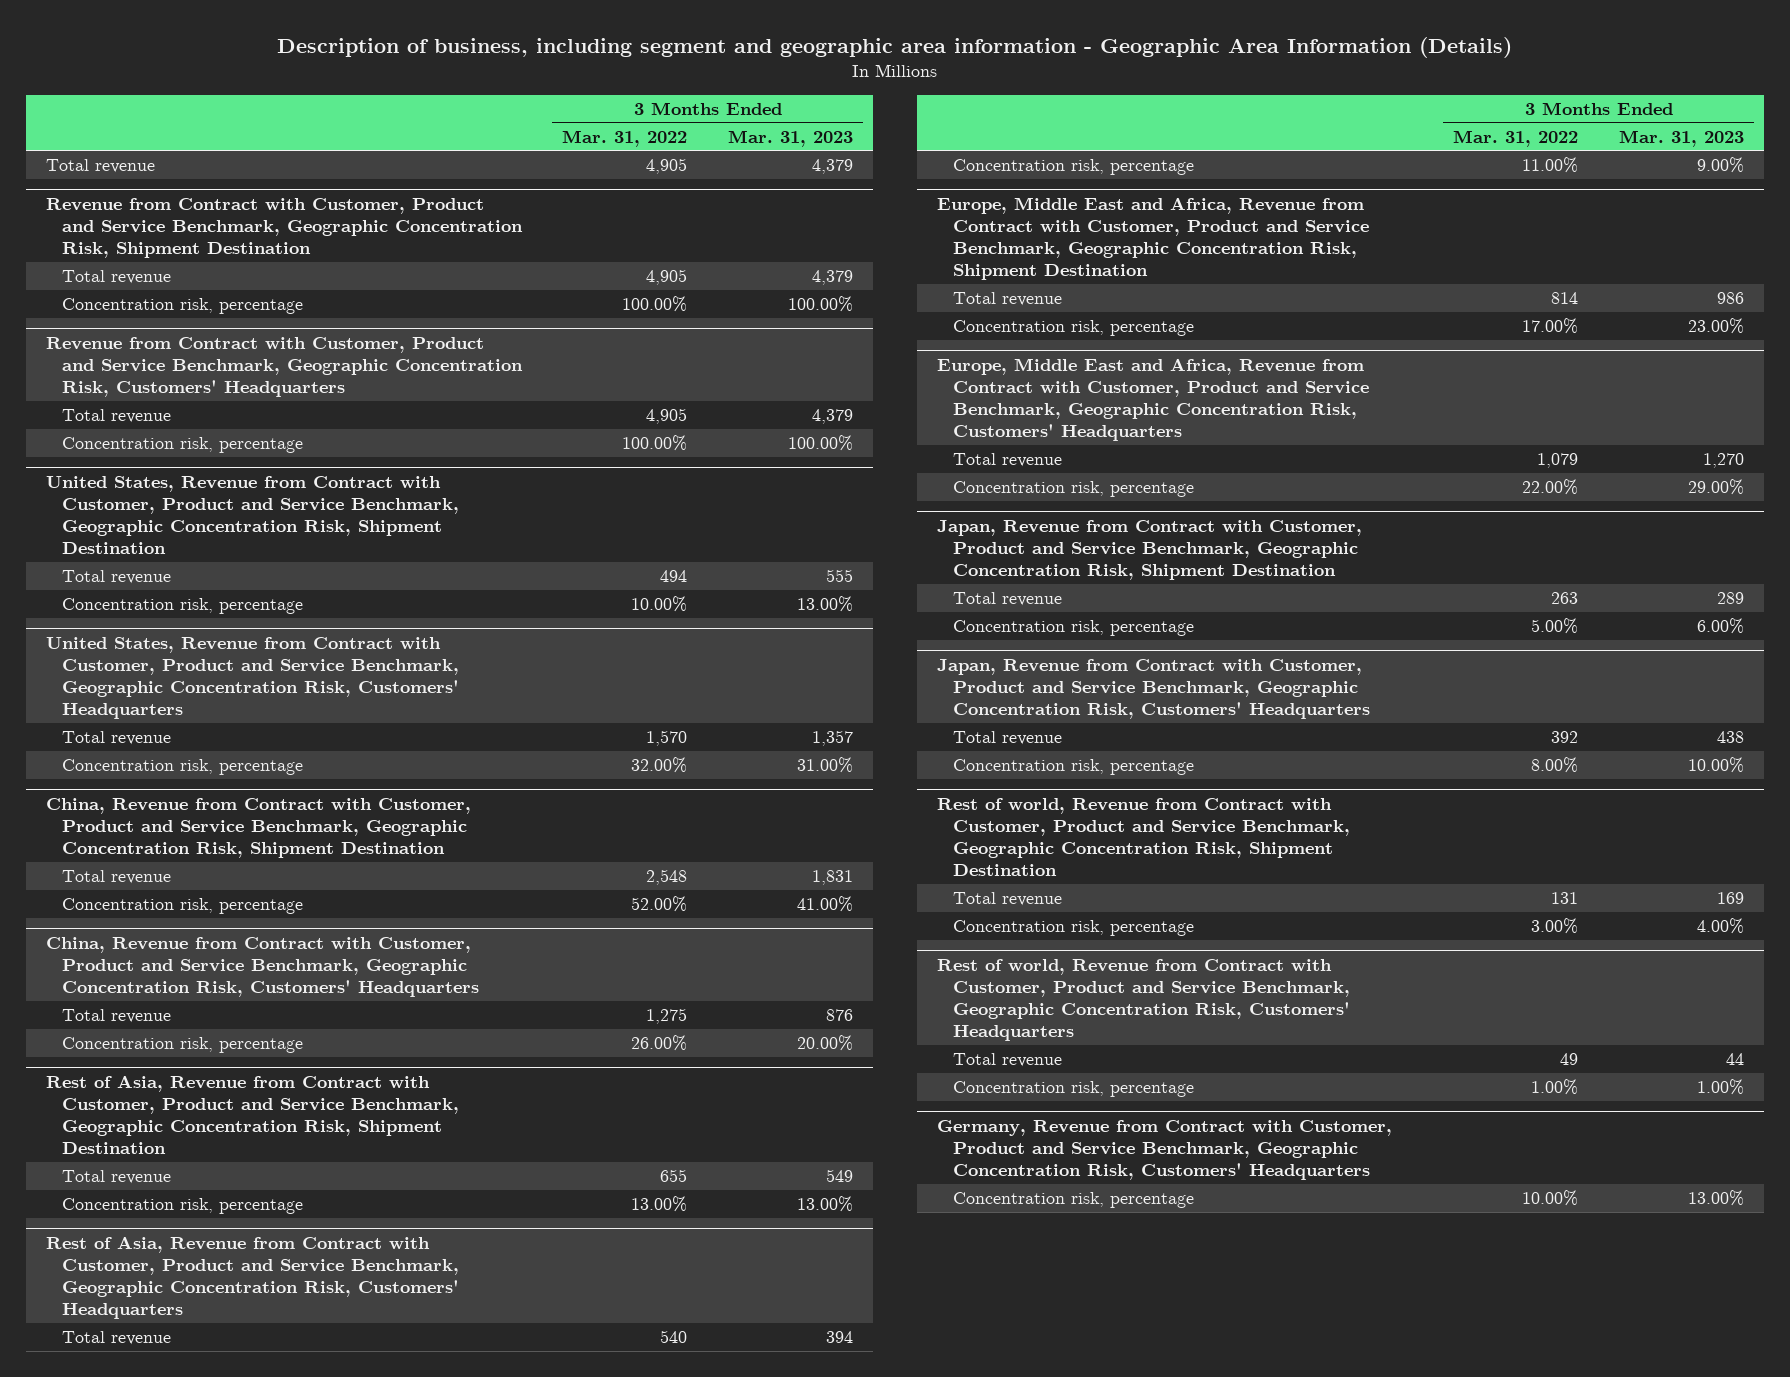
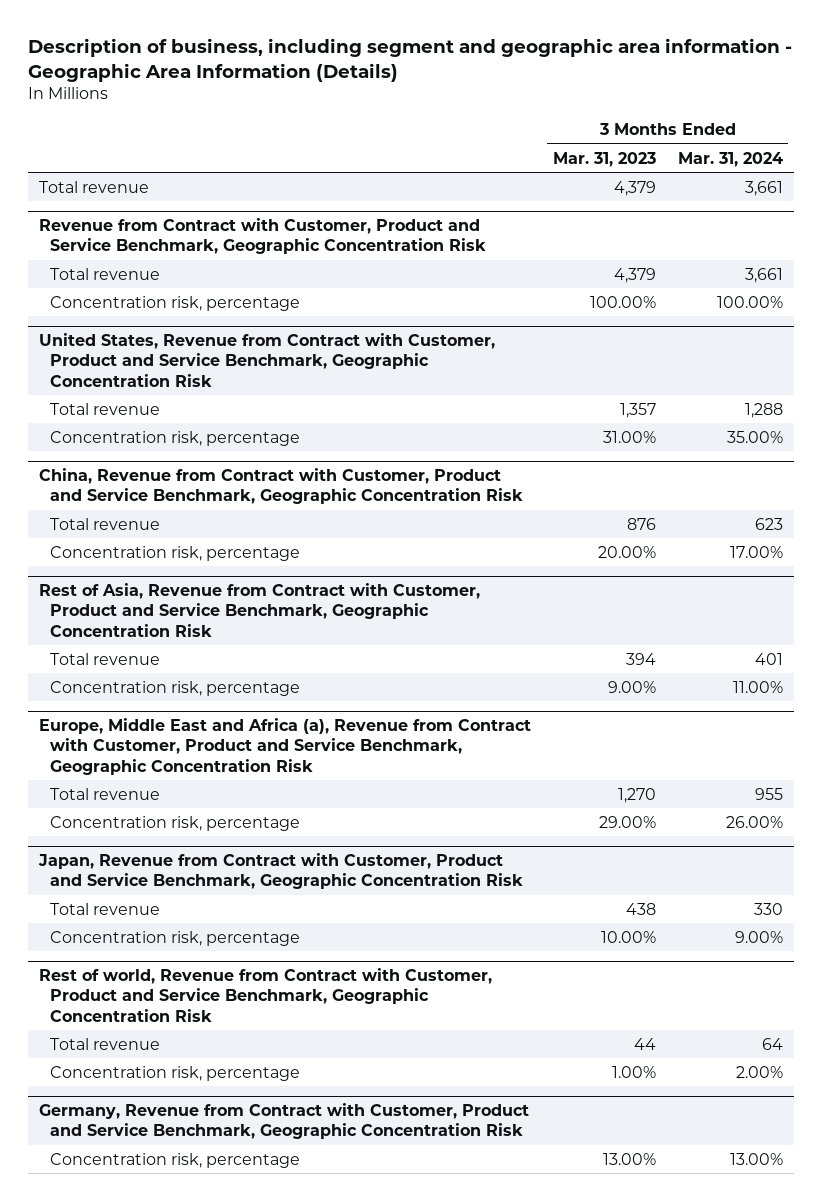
- | 3 Months Ended Mar. 31, 2022 | 3 Months Ended Mar. 31, 2023
+ | 3 Months Ended Mar. 31, 2023 | 3 Months Ended Mar. 31, 2024
- Revenue from Contract with Customer, Product and Service Benchmark, Geographic Concentration Risk, Shipment Destination
- Total revenue | 4,905 | 4,379
- Concentration risk, percentage | 100.00% | 100.00%
- Revenue from Contract with Customer, Product and Service Benchmark, Geographic Concentration Risk, Customers' Headquarters
+ Revenue from Contract with Customer, Product and Service Benchmark, Geographic Concentration Risk
- United States, Revenue from Contract with Customer, Product and Service Benchmark, Geographic Concentration Risk, Shipment Destination
- Total revenue | 494 | 555
- Concentration risk, percentage | 10.00% | 13.00%
- United States, Revenue from Contract with Customer, Product and Service Benchmark, Geographic Concentration Risk, Customers' Headquarters
+ United States, Revenue from Contract with Customer, Product and Service Benchmark, Geographic Concentration Risk
- China, Revenue from Contract with Customer, Product and Service Benchmark, Geographic Concentration Risk, Shipment Destination
- Total revenue | 2,548 | 1,831
- Concentration risk, percentage | 52.00% | 41.00%
- China, Revenue from Contract with Customer, Product and Service Benchmark, Geographic Concentration Risk, Customers' Headquarters
+ China, Revenue from Contract with Customer, Product and Service Benchmark, Geographic Concentration Risk
- Rest of Asia, Revenue from Contract with Customer, Product and Service Benchmark, Geographic Concentration Risk, Shipment Destination
- Total revenue | 655 | 549
- Concentration risk, percentage | 13.00% | 13.00%
- Rest of Asia, Revenue from Contract with Customer, Product and Service Benchmark, Geographic Concentration Risk, Customers' Headquarters
+ Rest of Asia, Revenue from Contract with Customer, Product and Service Benchmark, Geographic Concentration Risk
- Europe, Middle East and Africa, Revenue from Contract with Customer, Product and Service Benchmark, Geographic Concentration Risk, Shipment Destination
- Total revenue | 814 | 986
- Concentration risk, percentage | 17.00% | 23.00%
- Europe, Middle East and Africa, Revenue from Contract with Customer, Product and Service Benchmark, Geographic Concentration Risk, Customers' Headquarters
+ Europe, Middle East and Africa (a), Revenue from Contract with Customer, Product and Service Benchmark, Geographic Concentration Risk
- Japan, Revenue from Contract with Customer, Product and Service Benchmark, Geographic Concentration Risk, Shipment Destination
- Total revenue | 263 | 289
- Concentration risk, percentage | 5.00% | 6.00%
- Japan, Revenue from Contract with Customer, Product and Service Benchmark, Geographic Concentration Risk, Customers' Headquarters
+ Japan, Revenue from Contract with Customer, Product and Service Benchmark, Geographic Concentration Risk
- Rest of world, Revenue from Contract with Customer, Product and Service Benchmark, Geographic Concentration Risk, Shipment Destination
- Total revenue | 131 | 169
- Concentration risk, percentage | 3.00% | 4.00%
- Rest of world, Revenue from Contract with Customer, Product and Service Benchmark, Geographic Concentration Risk, Customers' Headquarters
+ Rest of world, Revenue from Contract with Customer, Product and Service Benchmark, Geographic Concentration Risk
- Germany, Revenue from Contract with Customer, Product and Service Benchmark, Geographic Concentration Risk, Customers' Headquarters
+ Germany, Revenue from Contract with Customer, Product and Service Benchmark, Geographic Concentration Risk

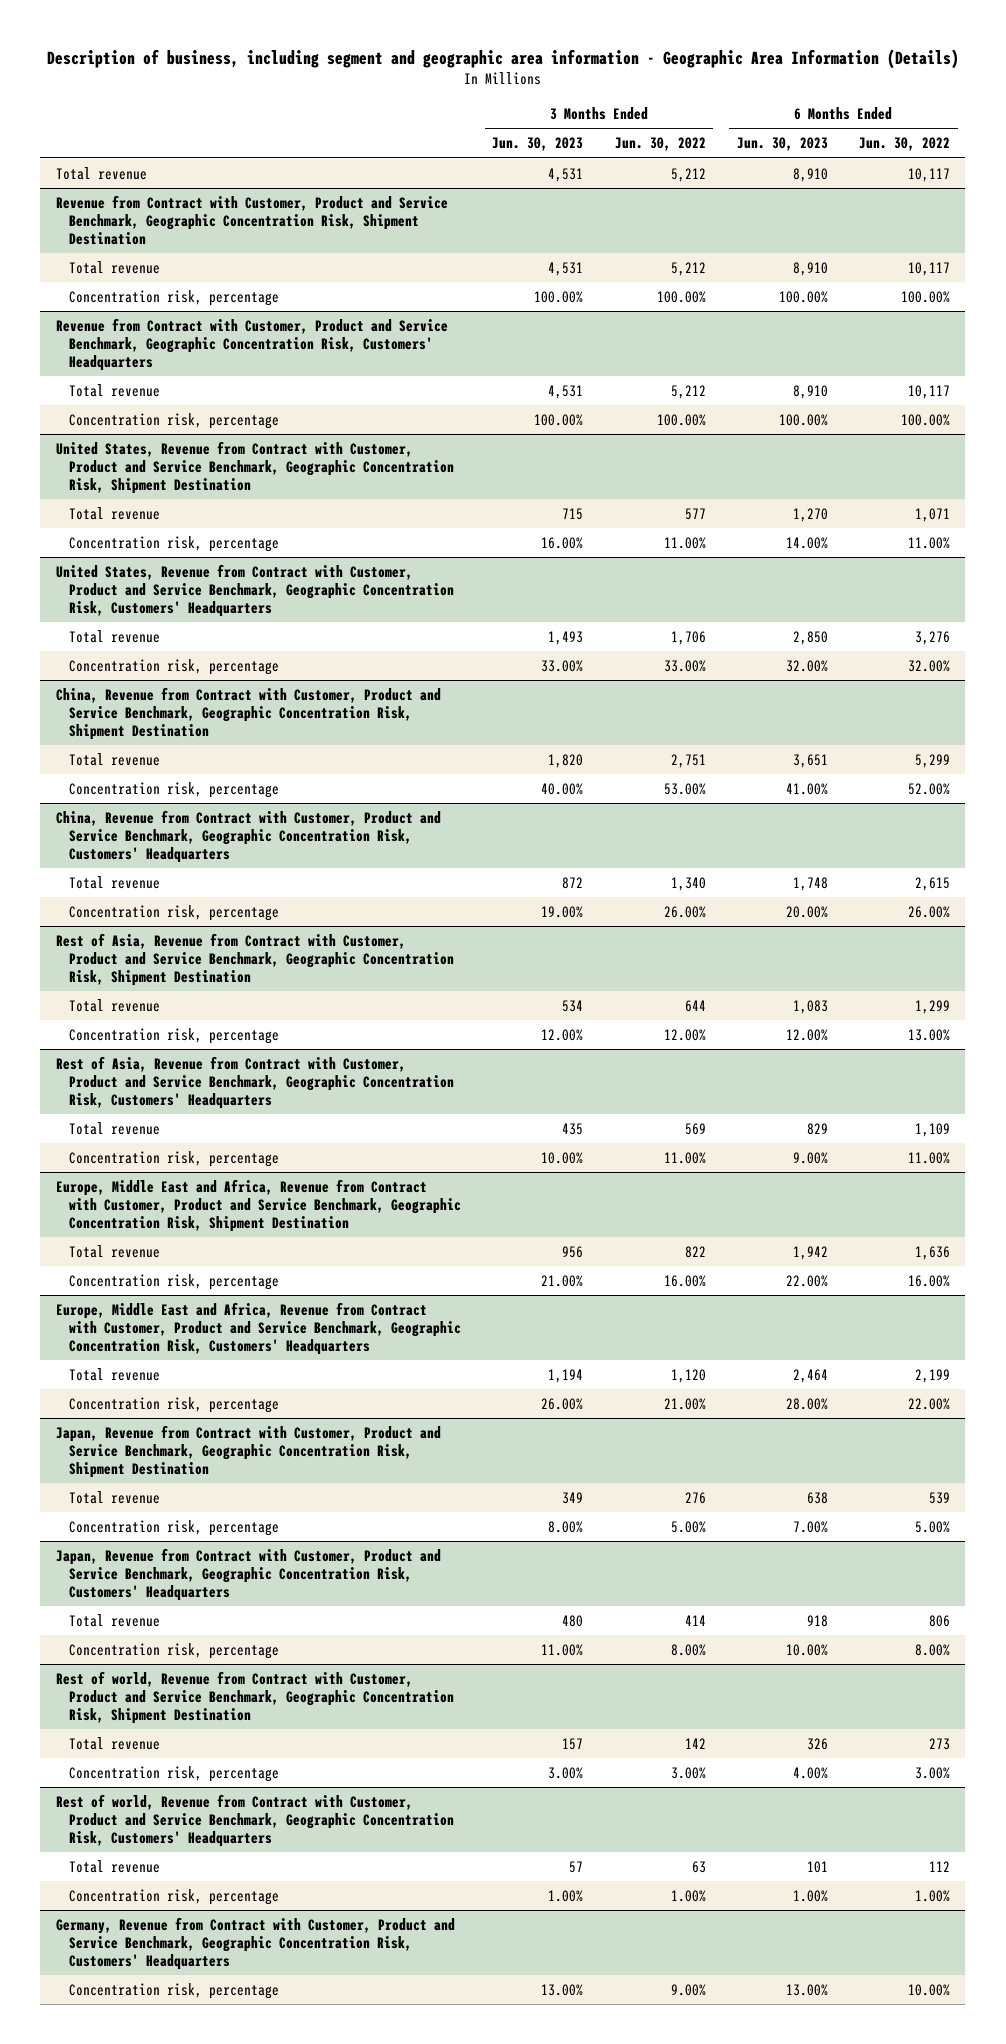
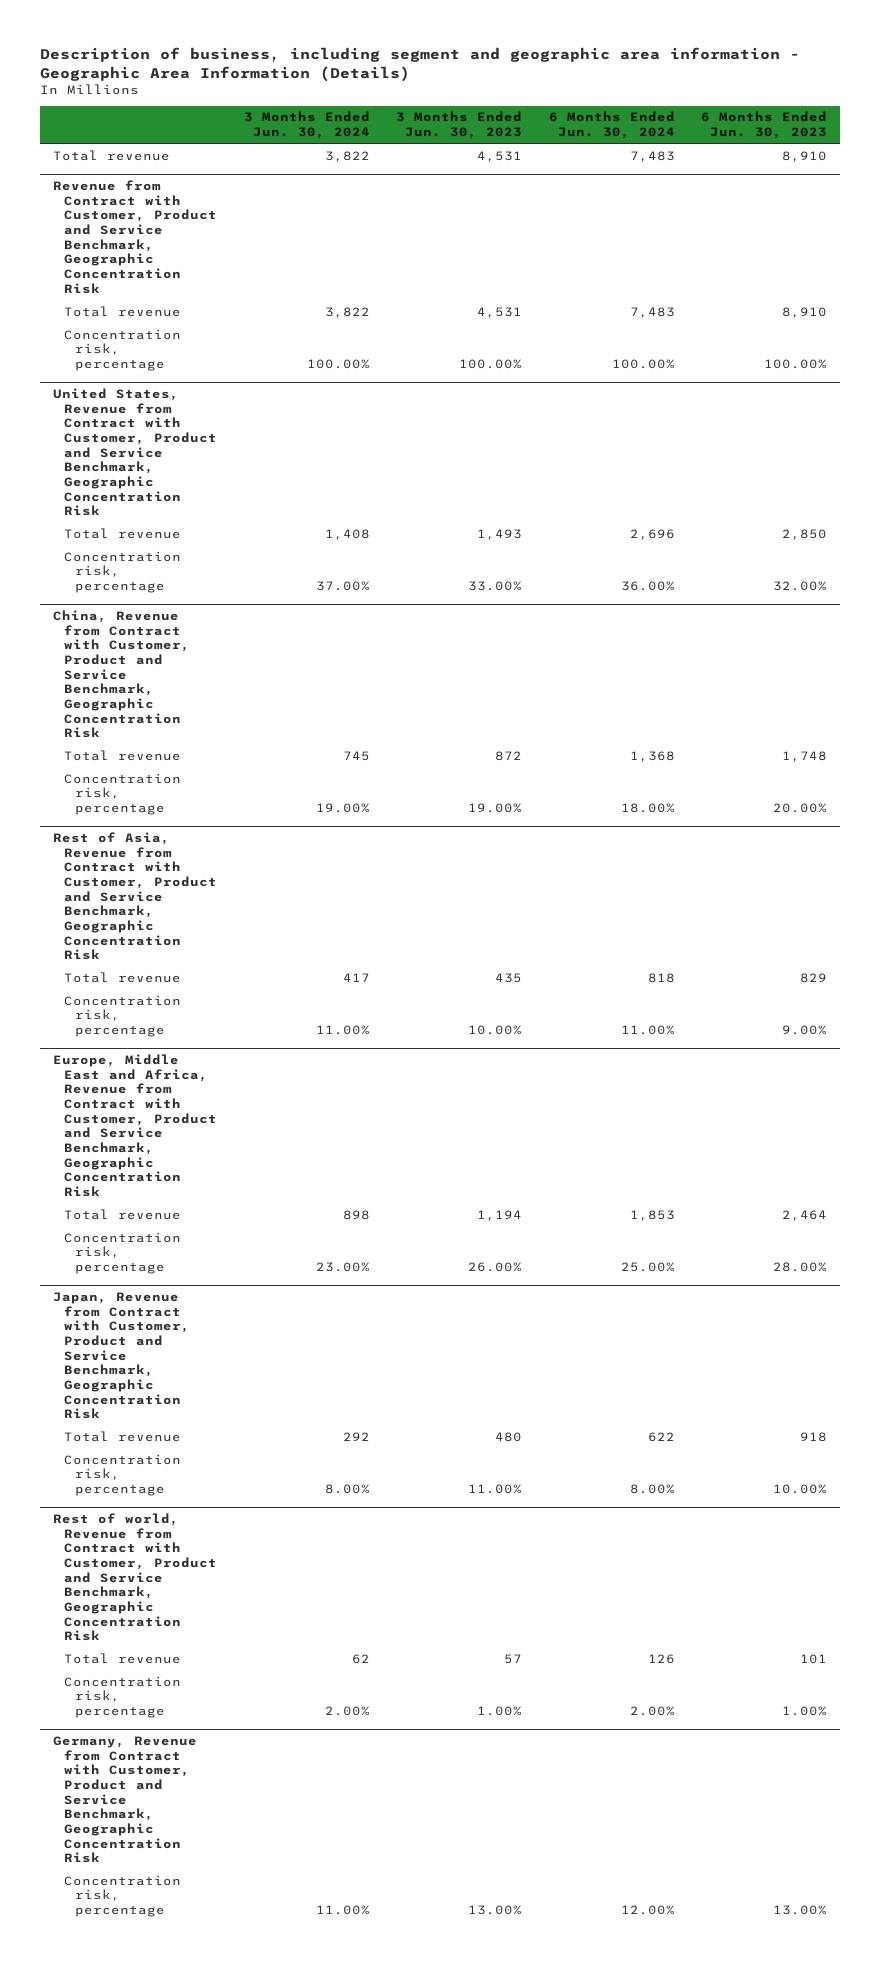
- | 3 Months Ended Jun. 30, 2023 | 3 Months Ended Jun. 30, 2022 | 6 Months Ended Jun. 30, 2023 | 6 Months Ended Jun. 30, 2022
+ | 3 Months Ended Jun. 30, 2024 | 3 Months Ended Jun. 30, 2023 | 6 Months Ended Jun. 30, 2024 | 6 Months Ended Jun. 30, 2023
- Revenue from Contract with Customer, Product and Service Benchmark, Geographic Concentration Risk, Shipment Destination
- Total revenue | 4,531 | 5,212 | 8,910 | 10,117
- Concentration risk, percentage | 100.00% | 100.00% | 100.00% | 100.00%
- Revenue from Contract with Customer, Product and Service Benchmark, Geographic Concentration Risk, Customers' Headquarters
+ Revenue from Contract with Customer, Product and Service Benchmark, Geographic Concentration Risk
- United States, Revenue from Contract with Customer, Product and Service Benchmark, Geographic Concentration Risk, Shipment Destination
- Total revenue | 715 | 577 | 1,270 | 1,071
- Concentration risk, percentage | 16.00% | 11.00% | 14.00% | 11.00%
- United States, Revenue from Contract with Customer, Product and Service Benchmark, Geographic Concentration Risk, Customers' Headquarters
+ United States, Revenue from Contract with Customer, Product and Service Benchmark, Geographic Concentration Risk
- China, Revenue from Contract with Customer, Product and Service Benchmark, Geographic Concentration Risk, Shipment Destination
- Total revenue | 1,820 | 2,751 | 3,651 | 5,299
- Concentration risk, percentage | 40.00% | 53.00% | 41.00% | 52.00%
- China, Revenue from Contract with Customer, Product and Service Benchmark, Geographic Concentration Risk, Customers' Headquarters
+ China, Revenue from Contract with Customer, Product and Service Benchmark, Geographic Concentration Risk
- Rest of Asia, Revenue from Contract with Customer, Product and Service Benchmark, Geographic Concentration Risk, Shipment Destination
- Total revenue | 534 | 644 | 1,083 | 1,299
- Concentration risk, percentage | 12.00% | 12.00% | 12.00% | 13.00%
- Rest of Asia, Revenue from Contract with Customer, Product and Service Benchmark, Geographic Concentration Risk, Customers' Headquarters
+ Rest of Asia, Revenue from Contract with Customer, Product and Service Benchmark, Geographic Concentration Risk
- Europe, Middle East and Africa, Revenue from Contract with Customer, Product and Service Benchmark, Geographic Concentration Risk, Shipment Destination
- Total revenue | 956 | 822 | 1,942 | 1,636
- Concentration risk, percentage | 21.00% | 16.00% | 22.00% | 16.00%
- Europe, Middle East and Africa, Revenue from Contract with Customer, Product and Service Benchmark, Geographic Concentration Risk, Customers' Headquarters
+ Europe, Middle East and Africa, Revenue from Contract with Customer, Product and Service Benchmark, Geographic Concentration Risk
- Japan, Revenue from Contract with Customer, Product and Service Benchmark, Geographic Concentration Risk, Shipment Destination
- Total revenue | 349 | 276 | 638 | 539
- Concentration risk, percentage | 8.00% | 5.00% | 7.00% | 5.00%
- Japan, Revenue from Contract with Customer, Product and Service Benchmark, Geographic Concentration Risk, Customers' Headquarters
+ Japan, Revenue from Contract with Customer, Product and Service Benchmark, Geographic Concentration Risk
- Rest of world, Revenue from Contract with Customer, Product and Service Benchmark, Geographic Concentration Risk, Shipment Destination
- Total revenue | 157 | 142 | 326 | 273
- Concentration risk, percentage | 3.00% | 3.00% | 4.00% | 3.00%
- Rest of world, Revenue from Contract with Customer, Product and Service Benchmark, Geographic Concentration Risk, Customers' Headquarters
+ Rest of world, Revenue from Contract with Customer, Product and Service Benchmark, Geographic Concentration Risk
- Germany, Revenue from Contract with Customer, Product and Service Benchmark, Geographic Concentration Risk, Customers' Headquarters
+ Germany, Revenue from Contract with Customer, Product and Service Benchmark, Geographic Concentration Risk

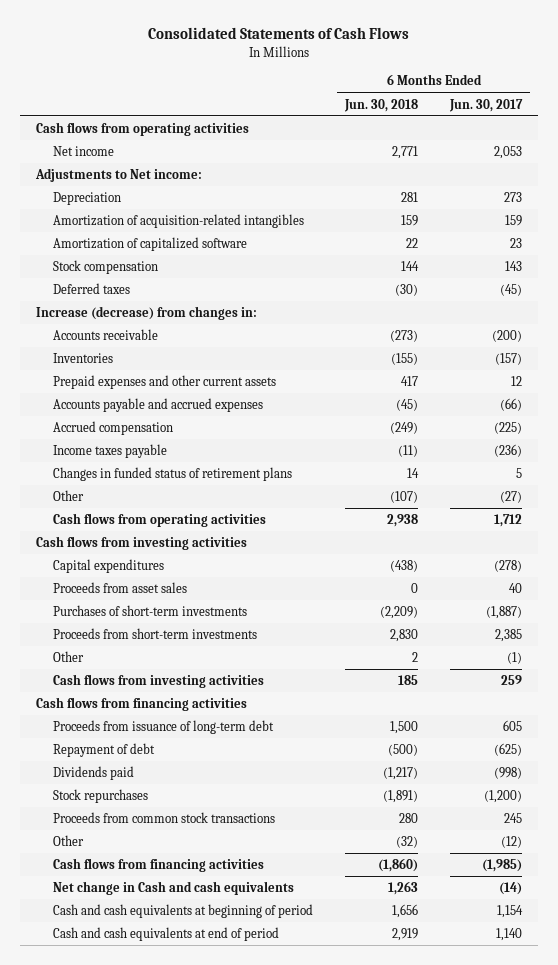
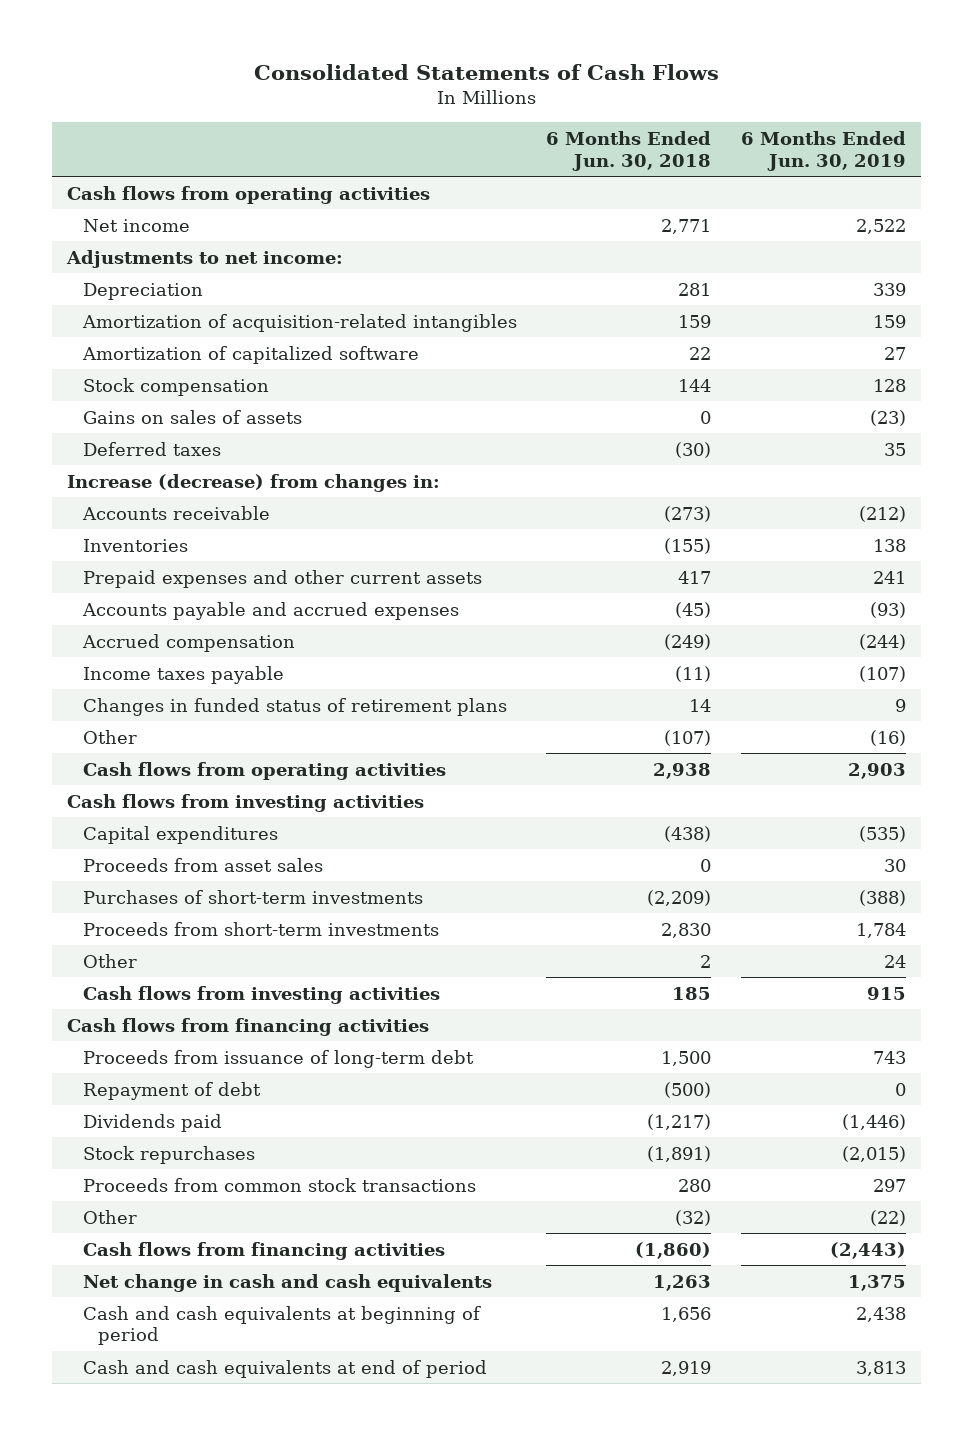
- | 6 Months Ended Jun. 30, 2018 | 6 Months Ended Jun. 30, 2017
+ | 6 Months Ended Jun. 30, 2018 | 6 Months Ended Jun. 30, 2019
- Adjustments to Net income:
+ Adjustments to net income:
+ Gains on sales of assets | 0 | (23)
- Net change in Cash and cash equivalents | 1,263 | (14)
+ Net change in cash and cash equivalents | 1,263 | 1,375

